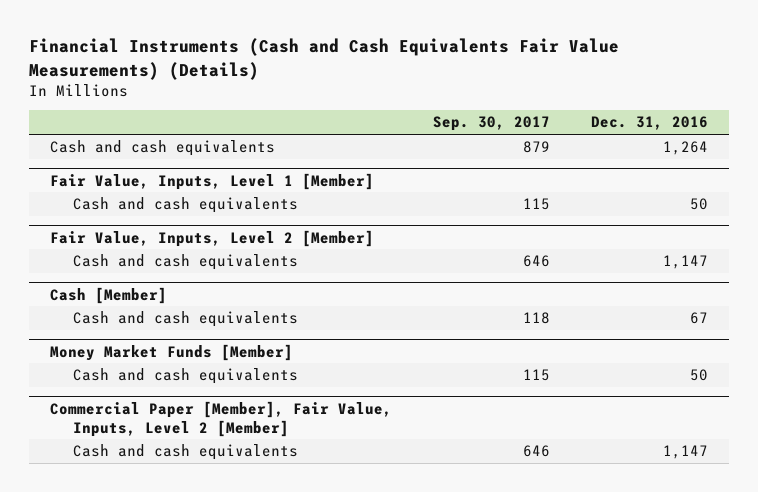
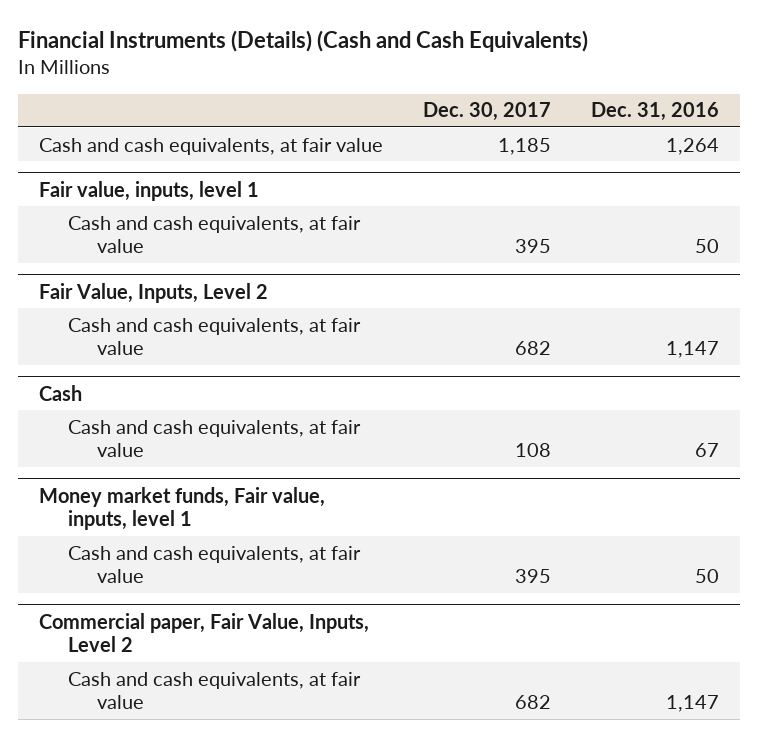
- Financial Instruments (Cash and Cash Equivalents Fair Value Measurements) (Details)
+ Financial Instruments (Details) (Cash and Cash Equivalents)
- | Sep. 30, 2017 | Dec. 31, 2016
+ | Dec. 30, 2017 | Dec. 31, 2016
- Cash and cash equivalents | 879 | 1,264
- Fair Value, Inputs, Level 1 [Member]
- Cash and cash equivalents | 115 | 50
- Fair Value, Inputs, Level 2 [Member]
- Cash and cash equivalents | 646 | 1,147
- Cash [Member]
- Cash and cash equivalents | 118 | 67
- Money Market Funds [Member]
- Cash and cash equivalents | 115 | 50
- Commercial Paper [Member], Fair Value, Inputs, Level 2 [Member]
- Cash and cash equivalents | 646 | 1,147
+ Cash and cash equivalents, at fair value | 1,185 | 1,264
+ Fair value, inputs, level 1
+ Cash and cash equivalents, at fair value | 395 | 50
+ Fair Value, Inputs, Level 2
+ Cash and cash equivalents, at fair value | 682 | 1,147
+ Cash
+ Cash and cash equivalents, at fair value | 108 | 67
+ Money market funds, Fair value, inputs, level 1
+ Cash and cash equivalents, at fair value | 395 | 50
+ Commercial paper, Fair Value, Inputs, Level 2
+ Cash and cash equivalents, at fair value | 682 | 1,147

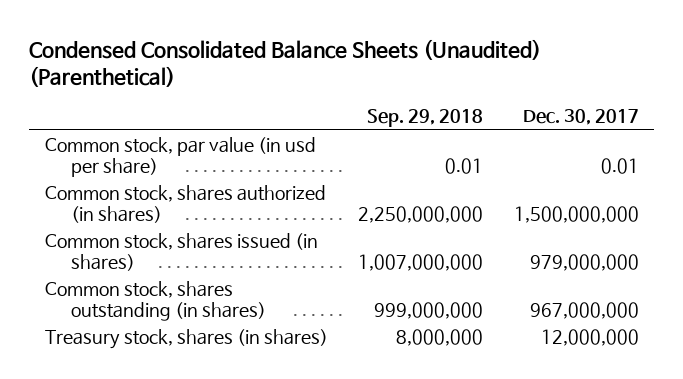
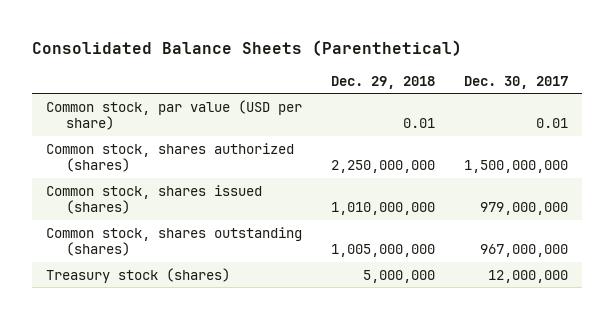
- Condensed Consolidated Balance Sheets (Unaudited) (Parenthetical)
+ Consolidated Balance Sheets (Parenthetical)
- | Sep. 29, 2018 | Dec. 30, 2017
+ | Dec. 29, 2018 | Dec. 30, 2017
- Common stock, par value (in usd per share) | 0.01 | 0.01
- Common stock, shares authorized (in shares) | 2,250,000,000 | 1,500,000,000
- Common stock, shares issued (in shares) | 1,007,000,000 | 979,000,000
- Common stock, shares outstanding (in shares) | 999,000,000 | 967,000,000
- Treasury stock, shares (in shares) | 8,000,000 | 12,000,000
+ Common stock, par value (USD per share) | 0.01 | 0.01
+ Common stock, shares authorized (shares) | 2,250,000,000 | 1,500,000,000
+ Common stock, shares issued (shares) | 1,010,000,000 | 979,000,000
+ Common stock, shares outstanding (shares) | 1,005,000,000 | 967,000,000
+ Treasury stock (shares) | 5,000,000 | 12,000,000

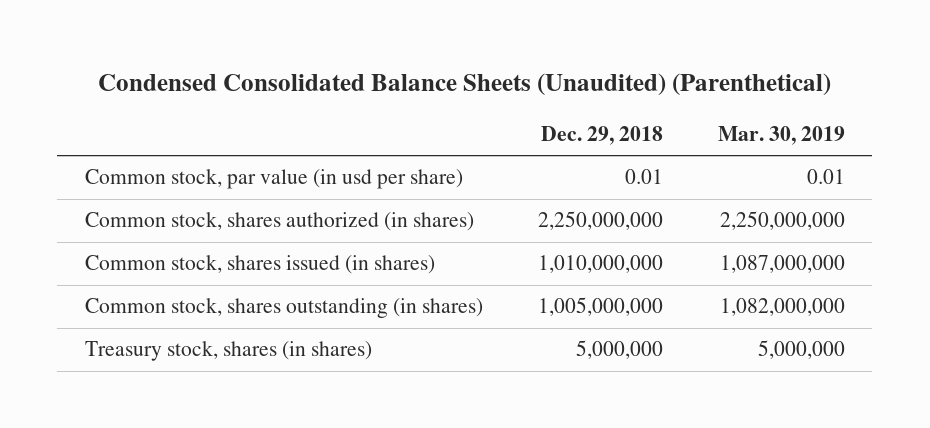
- Consolidated Balance Sheets (Parenthetical)
+ Condensed Consolidated Balance Sheets (Unaudited) (Parenthetical)
- | Dec. 29, 2018 | Dec. 30, 2017
+ | Dec. 29, 2018 | Mar. 30, 2019
- Common stock, par value (USD per share) | 0.01 | 0.01
- Common stock, shares authorized (shares) | 2,250,000,000 | 1,500,000,000
- Common stock, shares issued (shares) | 1,010,000,000 | 979,000,000
- Common stock, shares outstanding (shares) | 1,005,000,000 | 967,000,000
- Treasury stock (shares) | 5,000,000 | 12,000,000
+ Common stock, par value (in usd per share) | 0.01 | 0.01
+ Common stock, shares authorized (in shares) | 2,250,000,000 | 2,250,000,000
+ Common stock, shares issued (in shares) | 1,010,000,000 | 1,087,000,000
+ Common stock, shares outstanding (in shares) | 1,005,000,000 | 1,082,000,000
+ Treasury stock, shares (in shares) | 5,000,000 | 5,000,000

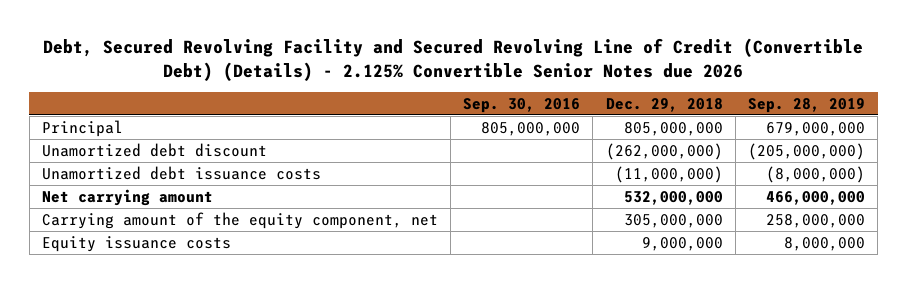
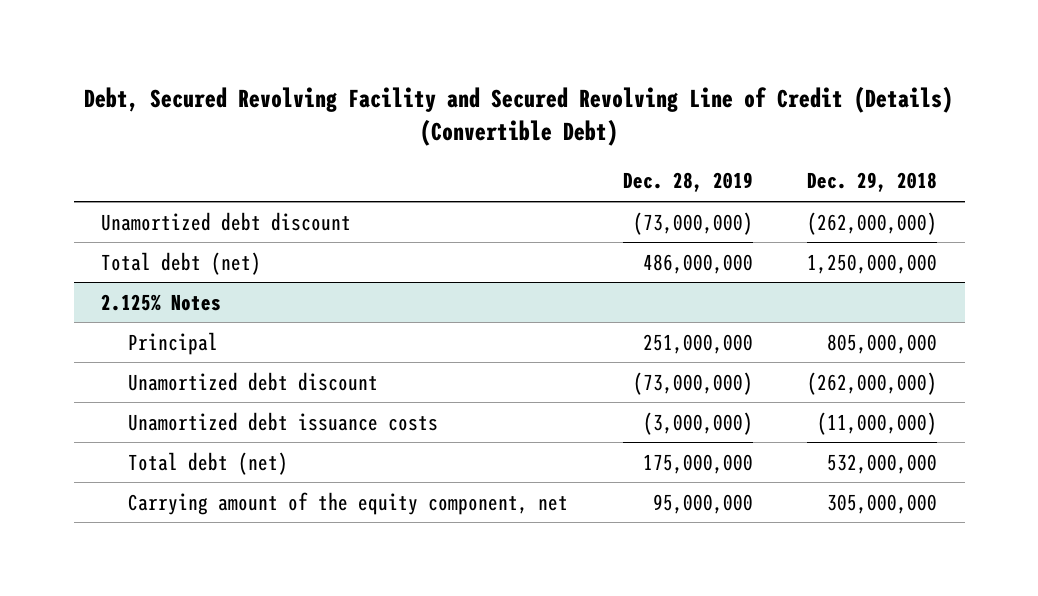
- Debt, Secured Revolving Facility and Secured Revolving Line of Credit (Convertible Debt) (Details) - 2.125% Convertible Senior Notes due 2026
+ Debt, Secured Revolving Facility and Secured Revolving Line of Credit (Details) (Convertible Debt)
- | Sep. 30, 2016 | Dec. 29, 2018 | Sep. 28, 2019
+ | Dec. 28, 2019 | Dec. 29, 2018
+ Unamortized debt discount | (73,000,000) | (262,000,000)
+ Total debt (net) | 486,000,000 | 1,250,000,000
+ 2.125% Notes
- Net carrying amount | | 532,000,000 | 466,000,000
+ Total debt (net) | 175,000,000 | 532,000,000
- Equity issuance costs | | 9,000,000 | 8,000,000

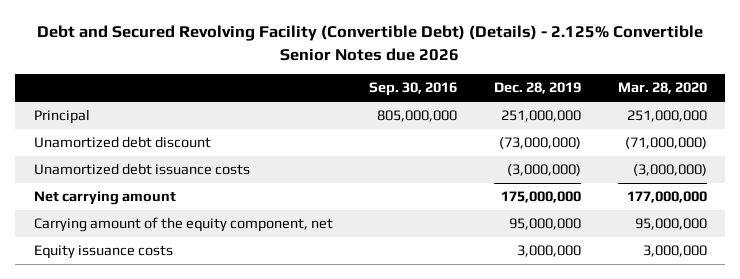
- Debt, Secured Revolving Facility and Secured Revolving Line of Credit (Details) (Convertible Debt)
+ Debt and Secured Revolving Facility (Convertible Debt) (Details) - 2.125% Convertible Senior Notes due 2026
- | Dec. 28, 2019 | Dec. 29, 2018
+ | Sep. 30, 2016 | Dec. 28, 2019 | Mar. 28, 2020
- Unamortized debt discount | (73,000,000) | (262,000,000)
- Total debt (net) | 486,000,000 | 1,250,000,000
- 2.125% Notes
- Total debt (net) | 175,000,000 | 532,000,000
+ Net carrying amount | | 175,000,000 | 177,000,000
+ Equity issuance costs | | 3,000,000 | 3,000,000

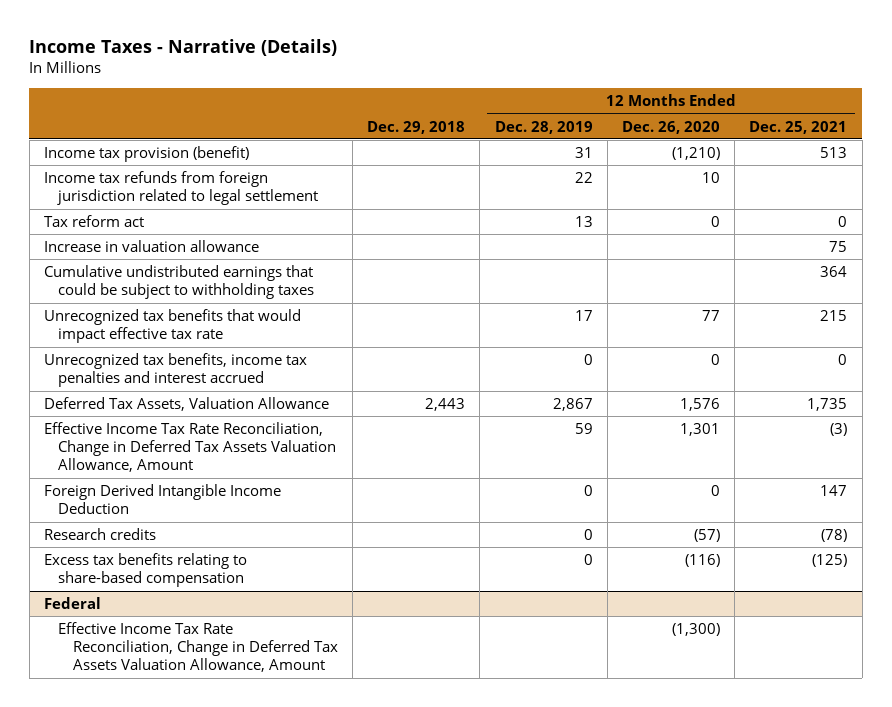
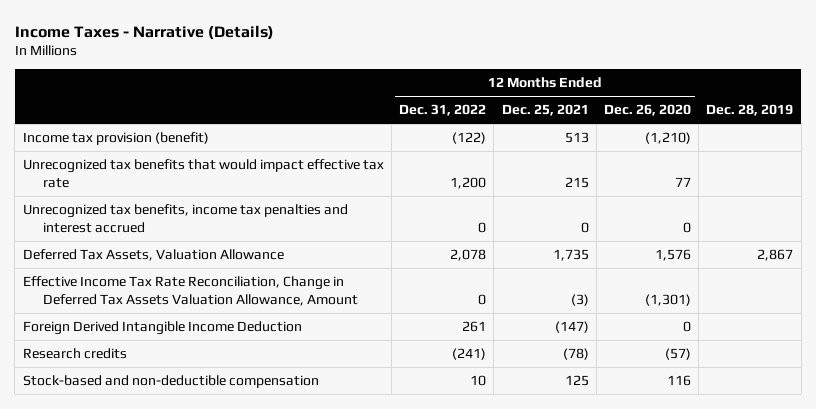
- | Dec. 29, 2018 | 12 Months Ended Dec. 28, 2019 | 12 Months Ended Dec. 26, 2020 | 12 Months Ended Dec. 25, 2021
+ | 12 Months Ended Dec. 31, 2022 | 12 Months Ended Dec. 25, 2021 | 12 Months Ended Dec. 26, 2020 | Dec. 28, 2019
- Income tax refunds from foreign jurisdiction related to legal settlement | | 22 | 10 |
- Tax reform act | | 13 | 0 | 0
- Increase in valuation allowance | | | | 75
- Cumulative undistributed earnings that could be subject to withholding taxes | | | | 364
- Effective Income Tax Rate Reconciliation, Change in Deferred Tax Assets Valuation Allowance, Amount | | 59 | 1,301 | (3)
- Foreign Derived Intangible Income Deduction | | 0 | 0 | 147
+ Effective Income Tax Rate Reconciliation, Change in Deferred Tax Assets Valuation Allowance, Amount | 0 | (3) | (1,301) |
+ Foreign Derived Intangible Income Deduction | 261 | (147) | 0 |
- Excess tax benefits relating to share-based compensation | | 0 | (116) | (125)
- Federal
- Effective Income Tax Rate Reconciliation, Change in Deferred Tax Assets Valuation Allowance, Amount | | | (1,300) |
+ Stock-based and non-deductible compensation | 10 | 125 | 116 |

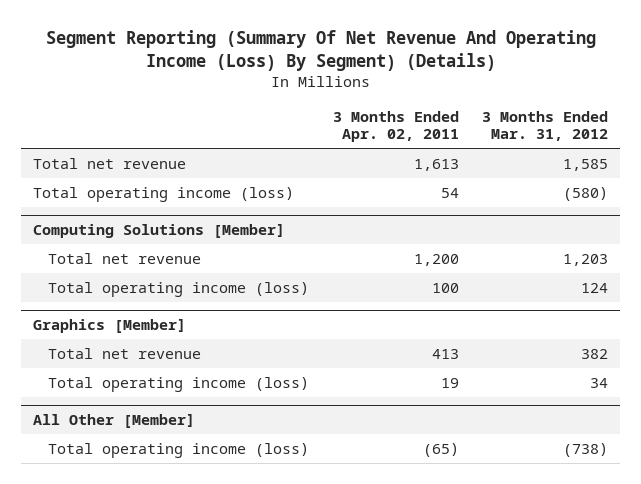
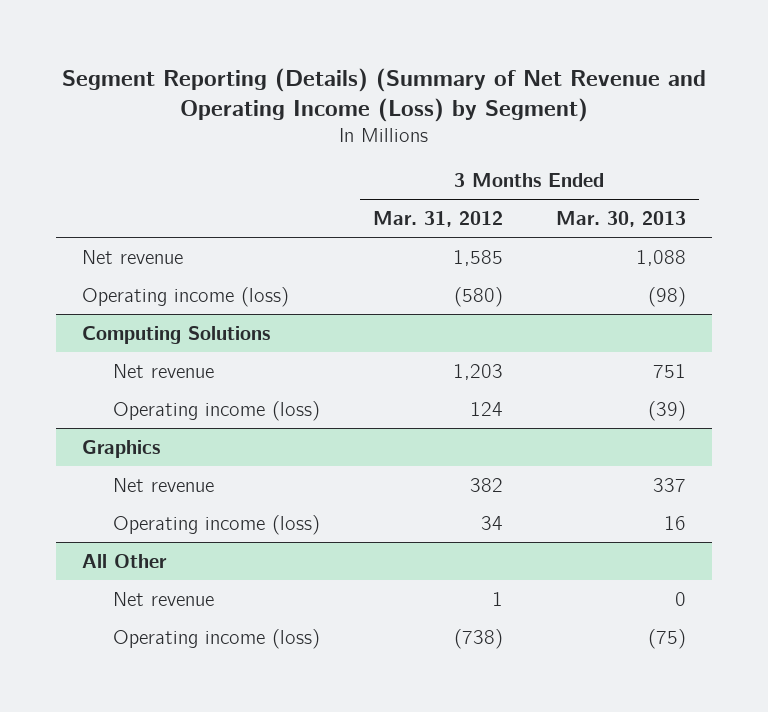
- Segment Reporting (Summary Of Net Revenue And Operating Income (Loss) By Segment) (Details)
+ Segment Reporting (Details) (Summary of Net Revenue and Operating Income (Loss) by Segment)
- | 3 Months Ended Apr. 02, 2011 | 3 Months Ended Mar. 31, 2012
+ | 3 Months Ended Mar. 31, 2012 | 3 Months Ended Mar. 30, 2013
- Total net revenue | 1,613 | 1,585
- Total operating income (loss) | 54 | (580)
- Computing Solutions [Member]
- Total net revenue | 1,200 | 1,203
- Total operating income (loss) | 100 | 124
- Graphics [Member]
- Total net revenue | 413 | 382
- Total operating income (loss) | 19 | 34
- All Other [Member]
- Total operating income (loss) | (65) | (738)
+ Net revenue | 1,585 | 1,088
+ Operating income (loss) | (580) | (98)
+ Computing Solutions
+ Net revenue | 1,203 | 751
+ Operating income (loss) | 124 | (39)
+ Graphics
+ Net revenue | 382 | 337
+ Operating income (loss) | 34 | 16
+ All Other
+ Net revenue | 1 | 0
+ Operating income (loss) | (738) | (75)

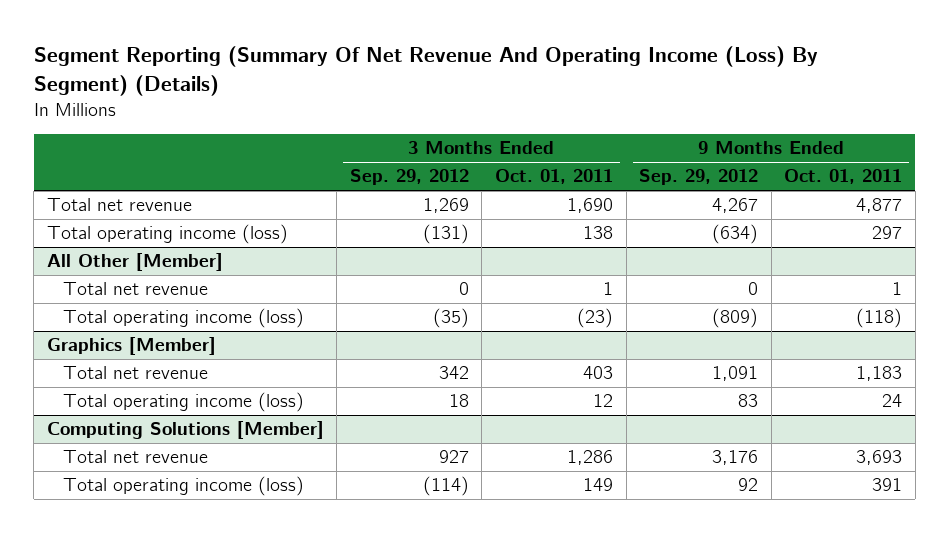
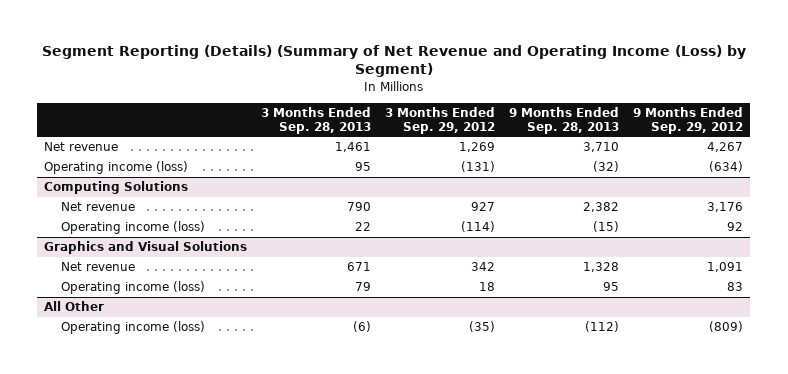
- Segment Reporting (Summary Of Net Revenue And Operating Income (Loss) By Segment) (Details)
+ Segment Reporting (Details) (Summary of Net Revenue and Operating Income (Loss) by Segment)
- | 3 Months Ended Sep. 29, 2012 | 3 Months Ended Oct. 01, 2011 | 9 Months Ended Sep. 29, 2012 | 9 Months Ended Oct. 01, 2011
+ | 3 Months Ended Sep. 28, 2013 | 3 Months Ended Sep. 29, 2012 | 9 Months Ended Sep. 28, 2013 | 9 Months Ended Sep. 29, 2012
- Total net revenue | 1,269 | 1,690 | 4,267 | 4,877
- Total operating income (loss) | (131) | 138 | (634) | 297
- All Other [Member]
- Total net revenue | 0 | 1 | 0 | 1
- Total operating income (loss) | (35) | (23) | (809) | (118)
- Graphics [Member]
- Total net revenue | 342 | 403 | 1,091 | 1,183
- Total operating income (loss) | 18 | 12 | 83 | 24
- Computing Solutions [Member]
- Total net revenue | 927 | 1,286 | 3,176 | 3,693
- Total operating income (loss) | (114) | 149 | 92 | 391
+ Net revenue | 1,461 | 1,269 | 3,710 | 4,267
+ Operating income (loss) | 95 | (131) | (32) | (634)
+ Computing Solutions
+ Net revenue | 790 | 927 | 2,382 | 3,176
+ Operating income (loss) | 22 | (114) | (15) | 92
+ Graphics and Visual Solutions
+ Net revenue | 671 | 342 | 1,328 | 1,091
+ Operating income (loss) | 79 | 18 | 95 | 83
+ All Other
+ Operating income (loss) | (6) | (35) | (112) | (809)

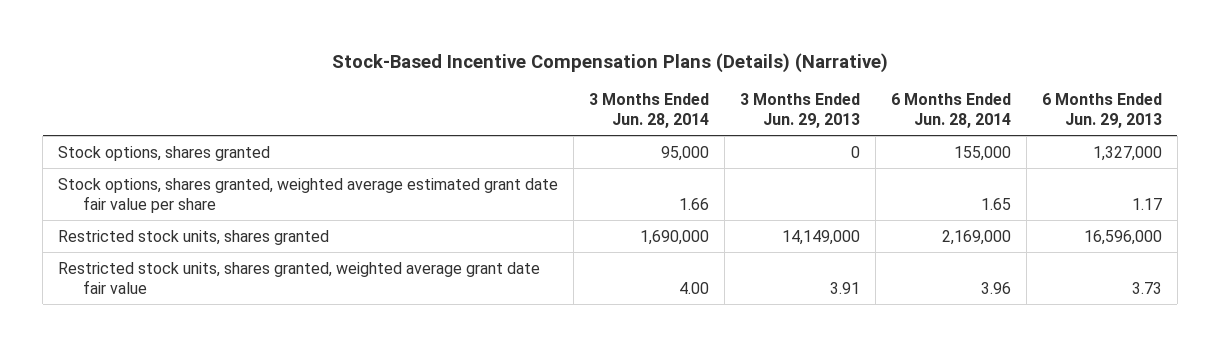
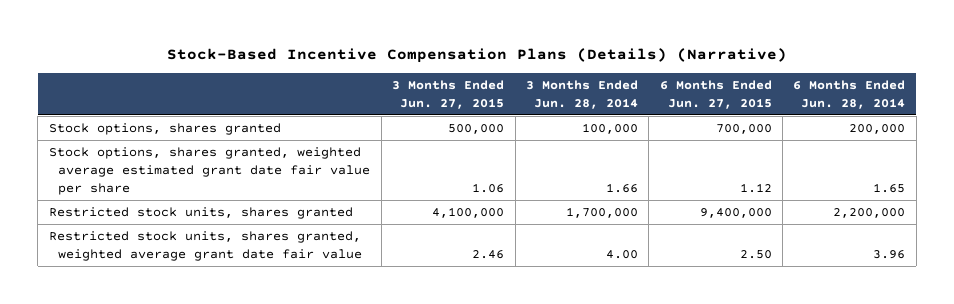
- | 3 Months Ended Jun. 28, 2014 | 3 Months Ended Jun. 29, 2013 | 6 Months Ended Jun. 28, 2014 | 6 Months Ended Jun. 29, 2013
+ | 3 Months Ended Jun. 27, 2015 | 3 Months Ended Jun. 28, 2014 | 6 Months Ended Jun. 27, 2015 | 6 Months Ended Jun. 28, 2014
- Stock options, shares granted | 95,000 | 0 | 155,000 | 1,327,000
+ Stock options, shares granted | 500,000 | 100,000 | 700,000 | 200,000
- Restricted stock units, shares granted | 1,690,000 | 14,149,000 | 2,169,000 | 16,596,000
+ Restricted stock units, shares granted | 4,100,000 | 1,700,000 | 9,400,000 | 2,200,000

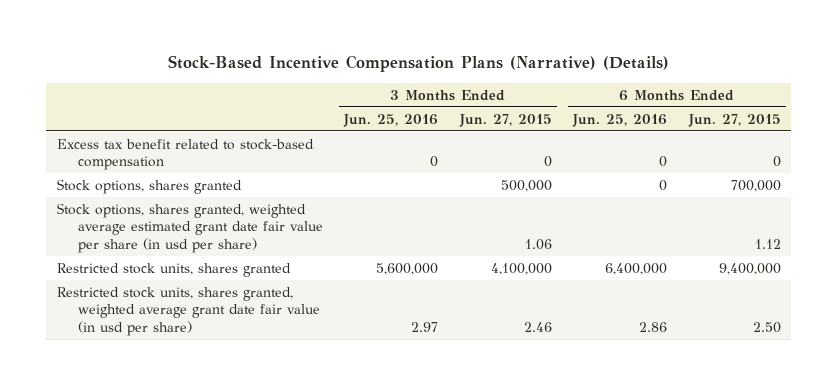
- Stock-Based Incentive Compensation Plans (Details) (Narrative)
+ Stock-Based Incentive Compensation Plans (Narrative) (Details)
- | 3 Months Ended Jun. 27, 2015 | 3 Months Ended Jun. 28, 2014 | 6 Months Ended Jun. 27, 2015 | 6 Months Ended Jun. 28, 2014
+ | 3 Months Ended Jun. 25, 2016 | 3 Months Ended Jun. 27, 2015 | 6 Months Ended Jun. 25, 2016 | 6 Months Ended Jun. 27, 2015
+ Excess tax benefit related to stock-based compensation | 0 | 0 | 0 | 0
- Stock options, shares granted, weighted average estimated grant date fair value per share | 1.06 | 1.66 | 1.12 | 1.65
+ Stock options, shares granted, weighted average estimated grant date fair value per share (in usd per share) | | 1.06 | | 1.12
- Restricted stock units, shares granted, weighted average grant date fair value | 2.46 | 4.00 | 2.50 | 3.96
+ Restricted stock units, shares granted, weighted average grant date fair value (in usd per share) | 2.97 | 2.46 | 2.86 | 2.50

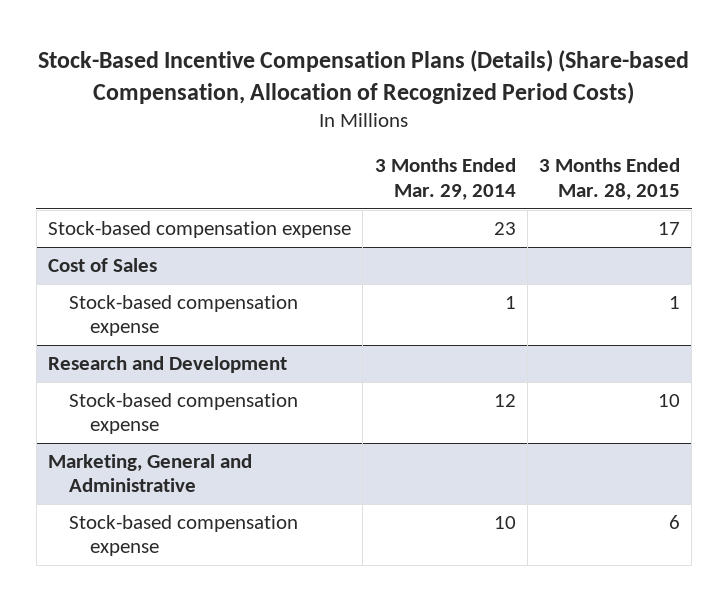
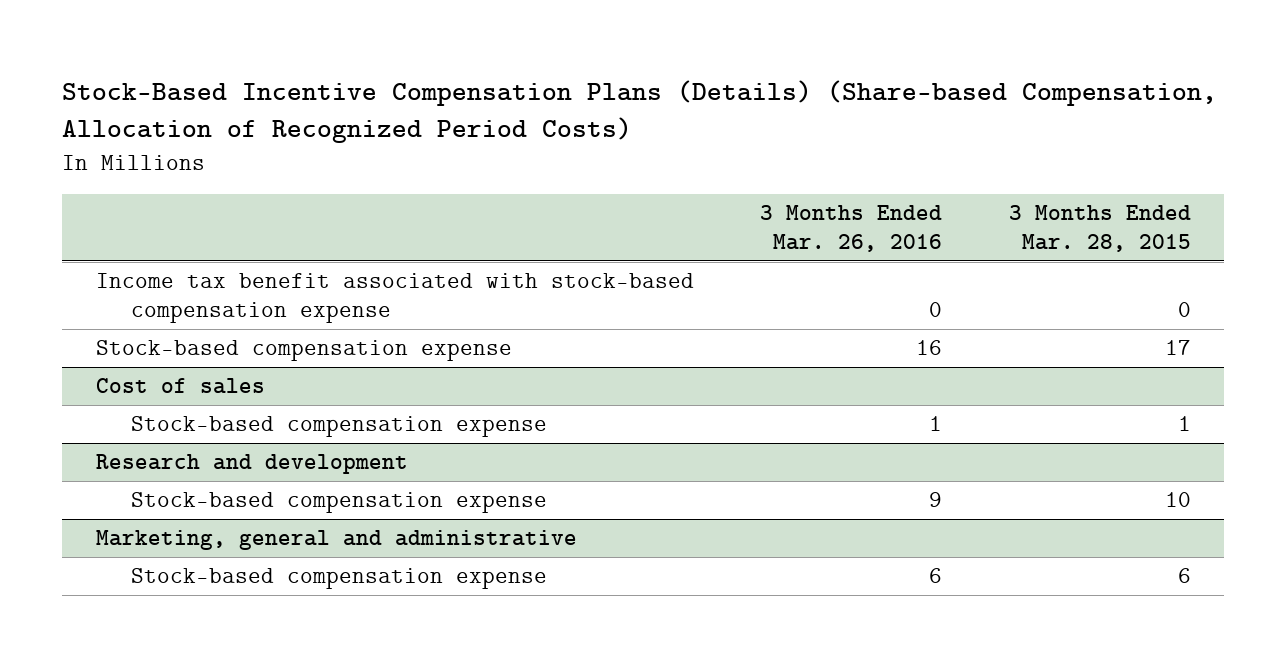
- | 3 Months Ended Mar. 29, 2014 | 3 Months Ended Mar. 28, 2015
+ | 3 Months Ended Mar. 26, 2016 | 3 Months Ended Mar. 28, 2015
+ Income tax benefit associated with stock-based compensation expense | 0 | 0
- Cost of Sales
+ Cost of sales
- Research and Development
+ Research and development
- Marketing, General and Administrative
+ Marketing, general and administrative

